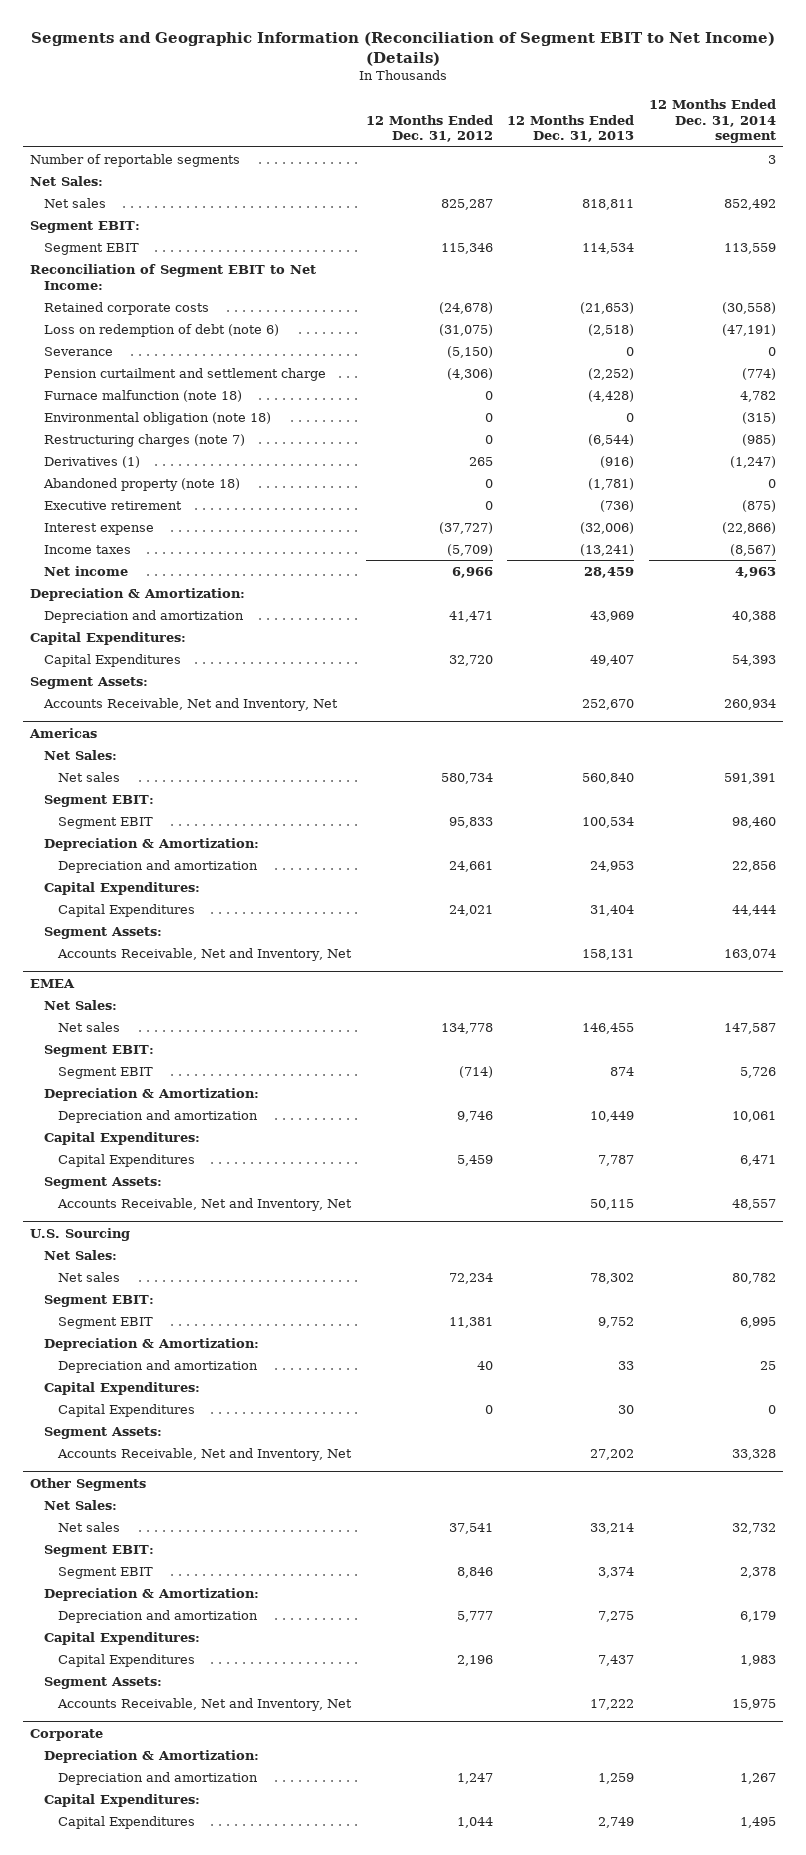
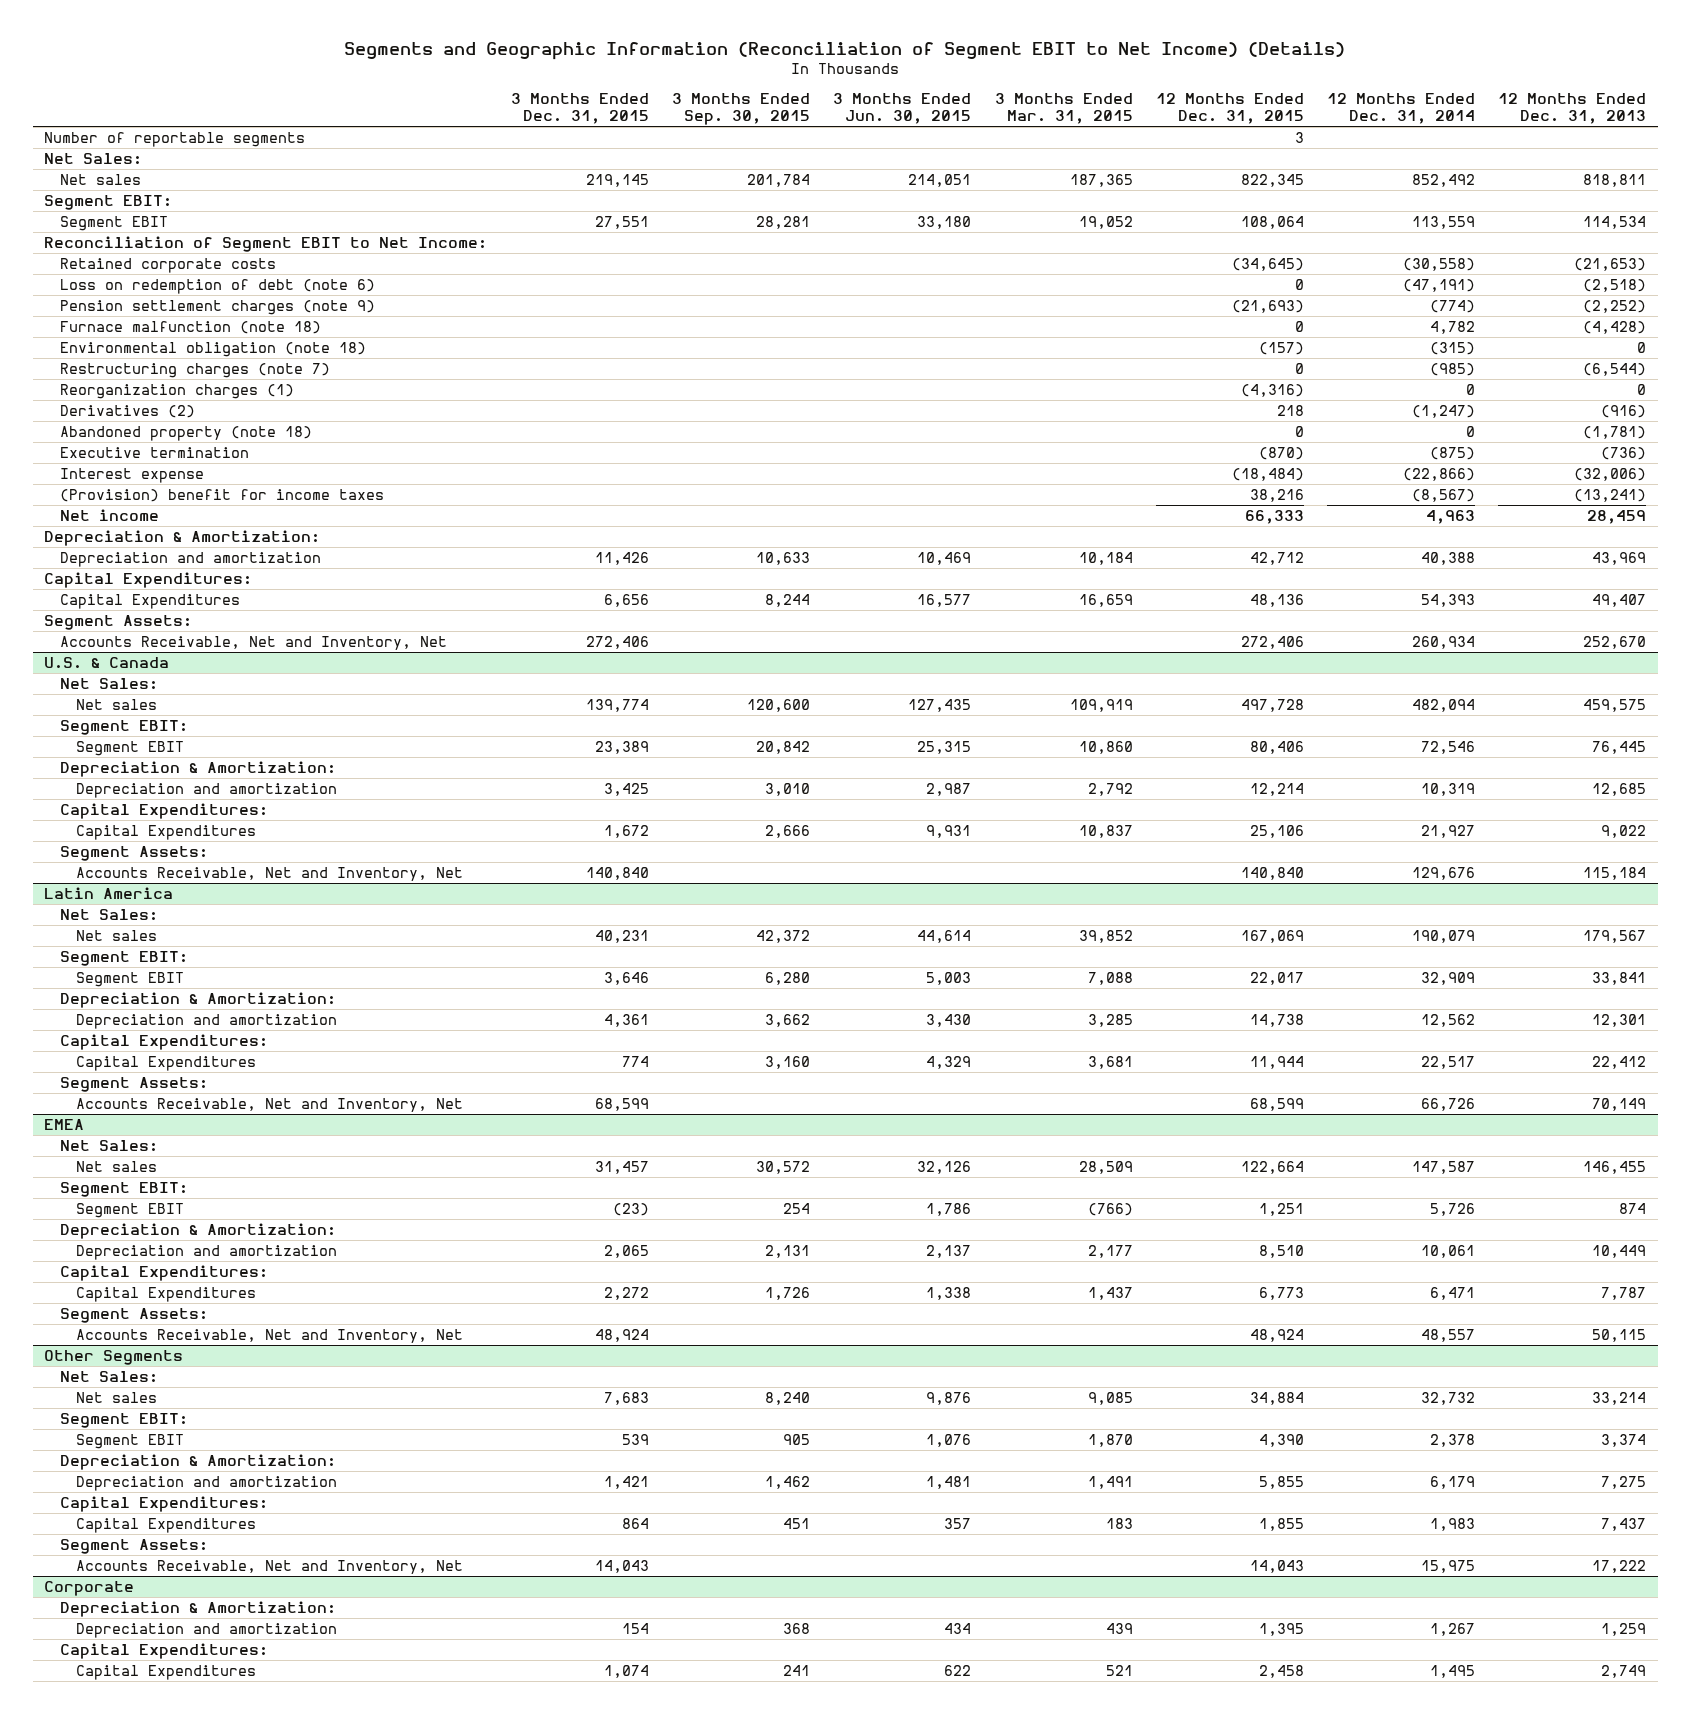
- | 12 Months Ended Dec. 31, 2012 | 12 Months Ended Dec. 31, 2013 | 12 Months Ended Dec. 31, 2014 segment
+ | 3 Months Ended Dec. 31, 2015 | 3 Months Ended Sep. 30, 2015 | 3 Months Ended Jun. 30, 2015 | 3 Months Ended Mar. 31, 2015 | 12 Months Ended Dec. 31, 2015 | 12 Months Ended Dec. 31, 2014 | 12 Months Ended Dec. 31, 2013
- Severance | (5,150) | 0 | 0
- Pension curtailment and settlement charge | (4,306) | (2,252) | (774)
+ Pension settlement charges (note 9) | | | | | (21,693) | (774) | (2,252)
- Derivatives (1) | 265 | (916) | (1,247)
+ Reorganization charges (1) | | | | | (4,316) | 0 | 0
+ Derivatives (2) | | | | | 218 | (1,247) | (916)
- Executive retirement | 0 | (736) | (875)
+ Executive termination | | | | | (870) | (875) | (736)
- Income taxes | (5,709) | (13,241) | (8,567)
+ (Provision) benefit for income taxes | | | | | 38,216 | (8,567) | (13,241)
- Americas
+ U.S. & Canada
- Net sales | 580,734 | 560,840 | 591,391
+ Net sales | 139,774 | 120,600 | 127,435 | 109,919 | 497,728 | 482,094 | 459,575
- Segment EBIT | 95,833 | 100,534 | 98,460
+ Segment EBIT | 23,389 | 20,842 | 25,315 | 10,860 | 80,406 | 72,546 | 76,445
- Depreciation and amortization | 24,661 | 24,953 | 22,856
+ Depreciation and amortization | 3,425 | 3,010 | 2,987 | 2,792 | 12,214 | 10,319 | 12,685
- Capital Expenditures | 24,021 | 31,404 | 44,444
+ Capital Expenditures | 1,672 | 2,666 | 9,931 | 10,837 | 25,106 | 21,927 | 9,022
- Accounts Receivable, Net and Inventory, Net | | 158,131 | 163,074
+ Accounts Receivable, Net and Inventory, Net | 140,840 | | | | 140,840 | 129,676 | 115,184
+ Latin America
+ Net Sales:
+ Net sales | 40,231 | 42,372 | 44,614 | 39,852 | 167,069 | 190,079 | 179,567
+ Segment EBIT:
+ Segment EBIT | 3,646 | 6,280 | 5,003 | 7,088 | 22,017 | 32,909 | 33,841
+ Depreciation & Amortization:
+ Depreciation and amortization | 4,361 | 3,662 | 3,430 | 3,285 | 14,738 | 12,562 | 12,301
+ Capital Expenditures:
+ Capital Expenditures | 774 | 3,160 | 4,329 | 3,681 | 11,944 | 22,517 | 22,412
+ Segment Assets:
+ Accounts Receivable, Net and Inventory, Net | 68,599 | | | | 68,599 | 66,726 | 70,149
- U.S. Sourcing
- Net Sales:
- Net sales | 72,234 | 78,302 | 80,782
- Segment EBIT:
- Segment EBIT | 11,381 | 9,752 | 6,995
- Depreciation & Amortization:
- Depreciation and amortization | 40 | 33 | 25
- Capital Expenditures:
- Capital Expenditures | 0 | 30 | 0
- Segment Assets:
- Accounts Receivable, Net and Inventory, Net | | 27,202 | 33,328

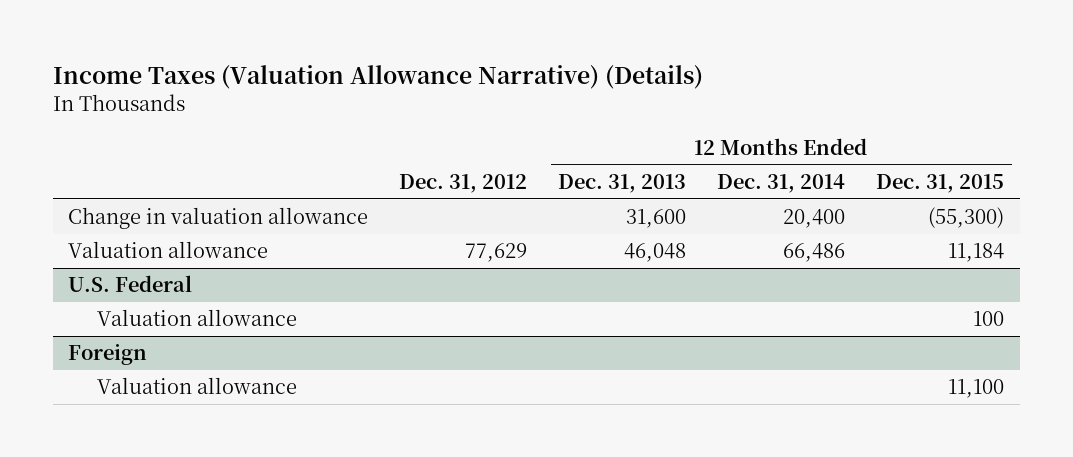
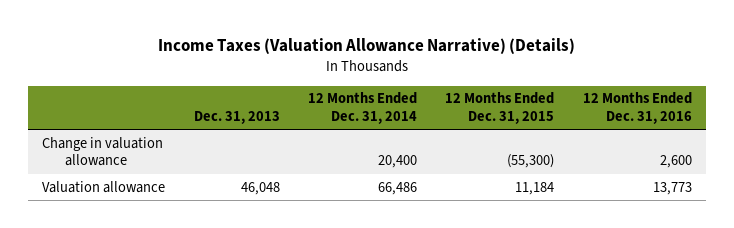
- | Dec. 31, 2012 | 12 Months Ended Dec. 31, 2013 | 12 Months Ended Dec. 31, 2014 | 12 Months Ended Dec. 31, 2015
+ | Dec. 31, 2013 | 12 Months Ended Dec. 31, 2014 | 12 Months Ended Dec. 31, 2015 | 12 Months Ended Dec. 31, 2016
- U.S. Federal
- Valuation allowance | | | | 100
- Foreign
- Valuation allowance | | | | 11,100

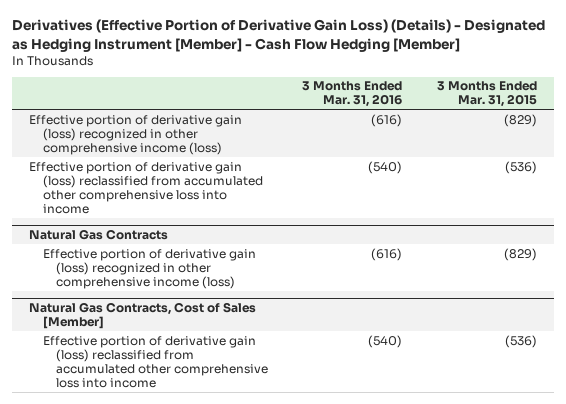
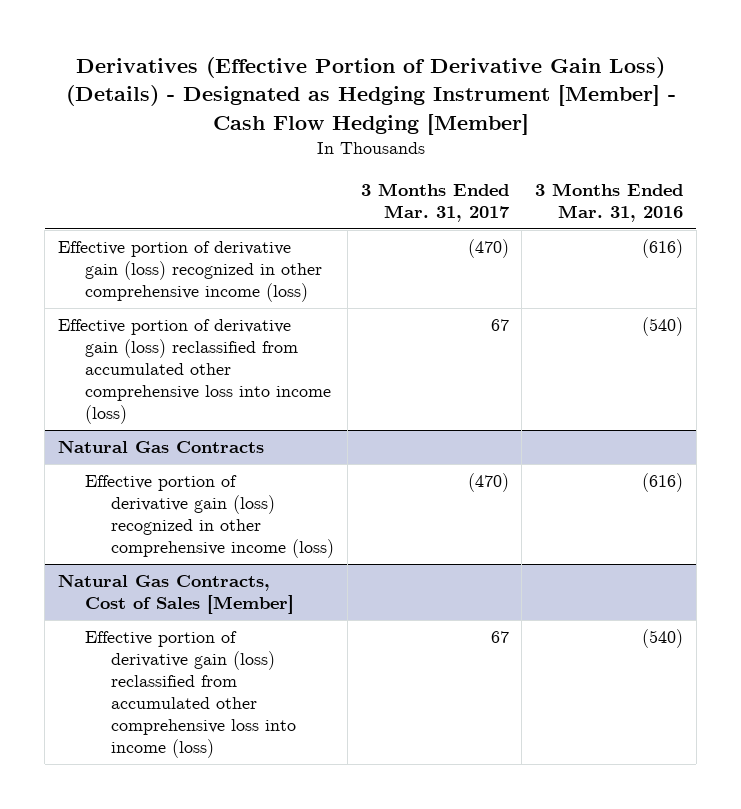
- | 3 Months Ended Mar. 31, 2016 | 3 Months Ended Mar. 31, 2015
+ | 3 Months Ended Mar. 31, 2017 | 3 Months Ended Mar. 31, 2016
- Effective portion of derivative gain (loss) reclassified from accumulated other comprehensive loss into income | (540) | (536)
+ Effective portion of derivative gain (loss) reclassified from accumulated other comprehensive loss into income (loss) | 67 | (540)
@ Natural Gas Contracts, Cost of Sales [Member]
- Effective portion of derivative gain (loss) reclassified from accumulated other comprehensive loss into income | (540) | (536)
+ Effective portion of derivative gain (loss) reclassified from accumulated other comprehensive loss into income (loss) | 67 | (540)

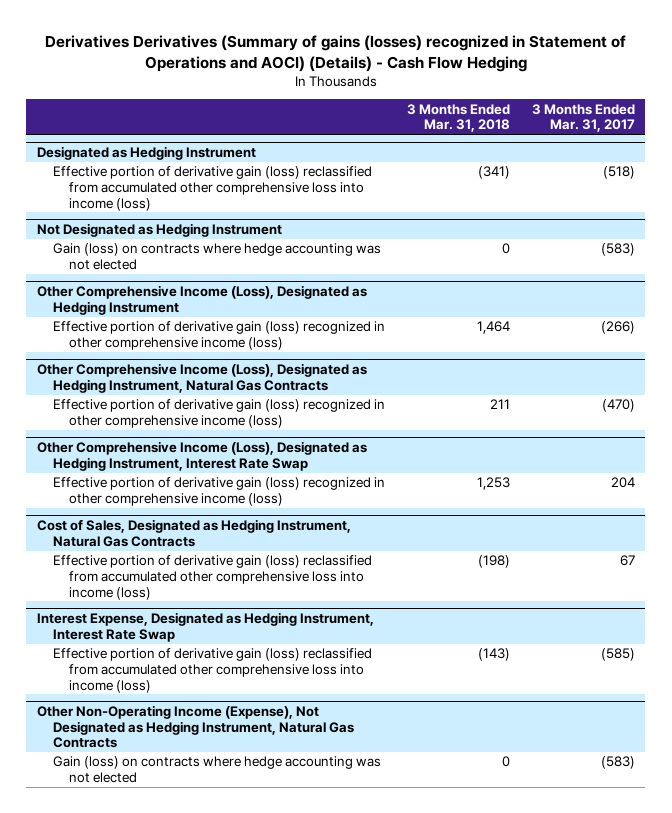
- Derivatives (Effective Portion of Derivative Gain Loss) (Details) - Designated as Hedging Instrument [Member] - Cash Flow Hedging [Member]
+ Derivatives Derivatives (Summary of gains (losses) recognized in Statement of Operations and AOCI) (Details) - Cash Flow Hedging
- | 3 Months Ended Mar. 31, 2017 | 3 Months Ended Mar. 31, 2016
+ | 3 Months Ended Mar. 31, 2018 | 3 Months Ended Mar. 31, 2017
- Effective portion of derivative gain (loss) recognized in other comprehensive income (loss) | (470) | (616)
- Effective portion of derivative gain (loss) reclassified from accumulated other comprehensive loss into income (loss) | 67 | (540)
- Natural Gas Contracts
+ Designated as Hedging Instrument
+ Effective portion of derivative gain (loss) reclassified from accumulated other comprehensive loss into income (loss) | (341) | (518)
+ Not Designated as Hedging Instrument
+ Gain (loss) on contracts where hedge accounting was not elected | 0 | (583)
+ Other Comprehensive Income (Loss), Designated as Hedging Instrument
+ Effective portion of derivative gain (loss) recognized in other comprehensive income (loss) | 1,464 | (266)
+ Other Comprehensive Income (Loss), Designated as Hedging Instrument, Natural Gas Contracts
- Natural Gas Contracts, Cost of Sales [Member]
+ Other Comprehensive Income (Loss), Designated as Hedging Instrument, Interest Rate Swap
+ Effective portion of derivative gain (loss) recognized in other comprehensive income (loss) | 1,253 | 204
+ Cost of Sales, Designated as Hedging Instrument, Natural Gas Contracts
+ Interest Expense, Designated as Hedging Instrument, Interest Rate Swap
+ Effective portion of derivative gain (loss) reclassified from accumulated other comprehensive loss into income (loss) | (143) | (585)
+ Other Non-Operating Income (Expense), Not Designated as Hedging Instrument, Natural Gas Contracts
+ Gain (loss) on contracts where hedge accounting was not elected | 0 | (583)

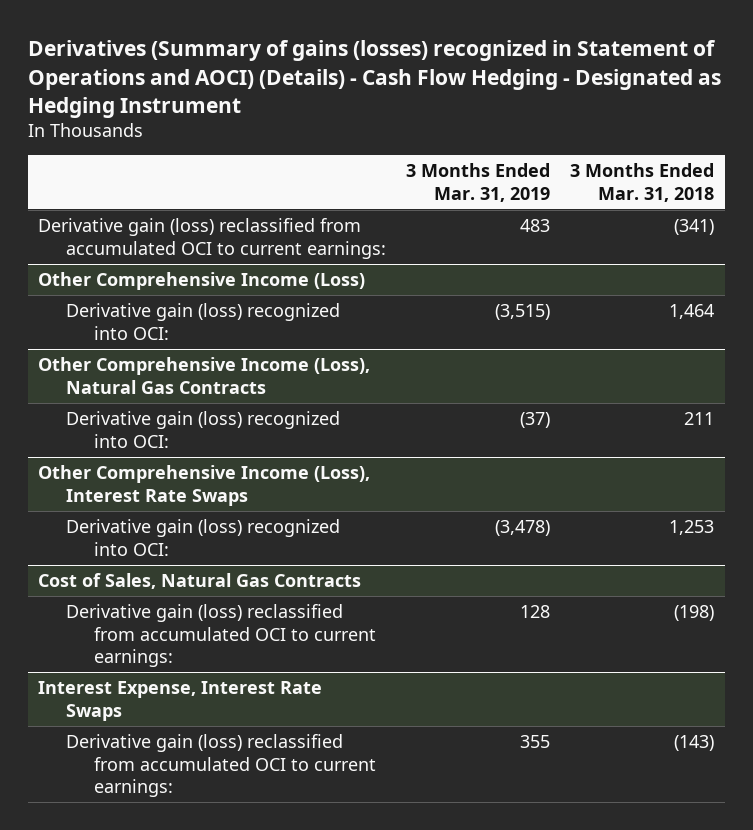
- Derivatives Derivatives (Summary of gains (losses) recognized in Statement of Operations and AOCI) (Details) - Cash Flow Hedging
+ Derivatives (Summary of gains (losses) recognized in Statement of Operations and AOCI) (Details) - Cash Flow Hedging - Designated as Hedging Instrument
- | 3 Months Ended Mar. 31, 2018 | 3 Months Ended Mar. 31, 2017
+ | 3 Months Ended Mar. 31, 2019 | 3 Months Ended Mar. 31, 2018
- Designated as Hedging Instrument
- Effective portion of derivative gain (loss) reclassified from accumulated other comprehensive loss into income (loss) | (341) | (518)
- Not Designated as Hedging Instrument
- Gain (loss) on contracts where hedge accounting was not elected | 0 | (583)
- Other Comprehensive Income (Loss), Designated as Hedging Instrument
- Effective portion of derivative gain (loss) recognized in other comprehensive income (loss) | 1,464 | (266)
- Other Comprehensive Income (Loss), Designated as Hedging Instrument, Natural Gas Contracts
- Effective portion of derivative gain (loss) recognized in other comprehensive income (loss) | 211 | (470)
- Other Comprehensive Income (Loss), Designated as Hedging Instrument, Interest Rate Swap
- Effective portion of derivative gain (loss) recognized in other comprehensive income (loss) | 1,253 | 204
- Cost of Sales, Designated as Hedging Instrument, Natural Gas Contracts
- Effective portion of derivative gain (loss) reclassified from accumulated other comprehensive loss into income (loss) | (198) | 67
- Interest Expense, Designated as Hedging Instrument, Interest Rate Swap
- Effective portion of derivative gain (loss) reclassified from accumulated other comprehensive loss into income (loss) | (143) | (585)
- Other Non-Operating Income (Expense), Not Designated as Hedging Instrument, Natural Gas Contracts
- Gain (loss) on contracts where hedge accounting was not elected | 0 | (583)
+ Derivative gain (loss) reclassified from accumulated OCI to current earnings: | 483 | (341)
+ Other Comprehensive Income (Loss)
+ Derivative gain (loss) recognized into OCI: | (3,515) | 1,464
+ Other Comprehensive Income (Loss), Natural Gas Contracts
+ Derivative gain (loss) recognized into OCI: | (37) | 211
+ Other Comprehensive Income (Loss), Interest Rate Swaps
+ Derivative gain (loss) recognized into OCI: | (3,478) | 1,253
+ Cost of Sales, Natural Gas Contracts
+ Derivative gain (loss) reclassified from accumulated OCI to current earnings: | 128 | (198)
+ Interest Expense, Interest Rate Swaps
+ Derivative gain (loss) reclassified from accumulated OCI to current earnings: | 355 | (143)

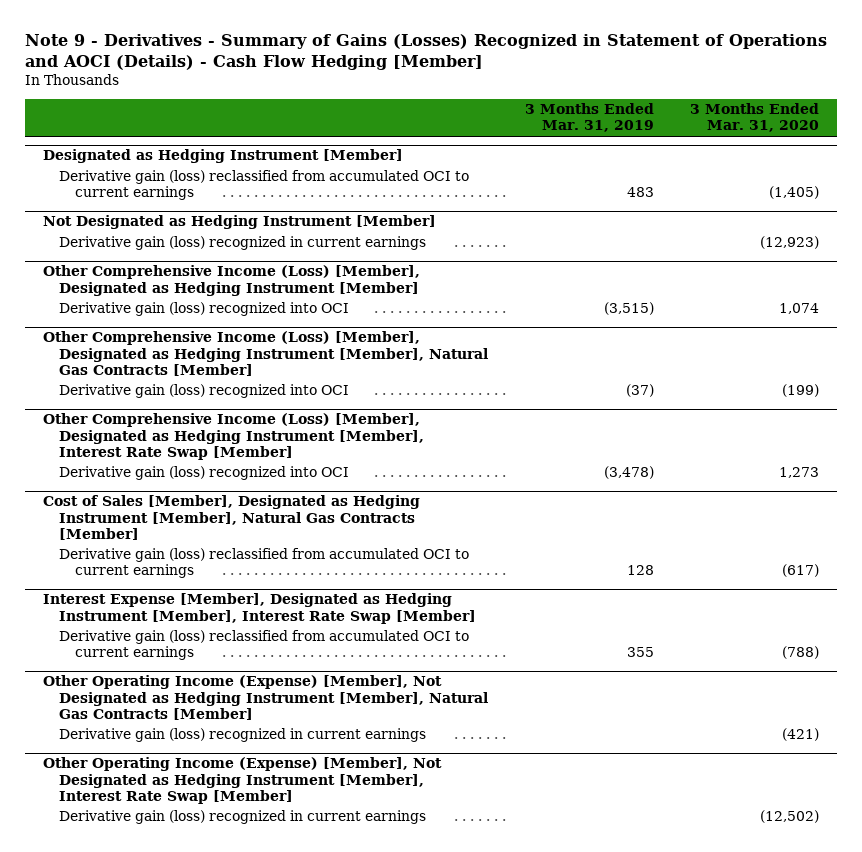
- Derivatives (Summary of gains (losses) recognized in Statement of Operations and AOCI) (Details) - Cash Flow Hedging - Designated as Hedging Instrument
+ Note 9 - Derivatives - Summary of Gains (Losses) Recognized in Statement of Operations and AOCI (Details) - Cash Flow Hedging [Member]
- | 3 Months Ended Mar. 31, 2019 | 3 Months Ended Mar. 31, 2018
+ | 3 Months Ended Mar. 31, 2019 | 3 Months Ended Mar. 31, 2020
- Derivative gain (loss) reclassified from accumulated OCI to current earnings: | 483 | (341)
- Other Comprehensive Income (Loss)
- Derivative gain (loss) recognized into OCI: | (3,515) | 1,464
- Other Comprehensive Income (Loss), Natural Gas Contracts
- Derivative gain (loss) recognized into OCI: | (37) | 211
- Other Comprehensive Income (Loss), Interest Rate Swaps
- Derivative gain (loss) recognized into OCI: | (3,478) | 1,253
- Cost of Sales, Natural Gas Contracts
- Derivative gain (loss) reclassified from accumulated OCI to current earnings: | 128 | (198)
- Interest Expense, Interest Rate Swaps
- Derivative gain (loss) reclassified from accumulated OCI to current earnings: | 355 | (143)
+ Designated as Hedging Instrument [Member]
+ Derivative gain (loss) reclassified from accumulated OCI to current earnings | 483 | (1,405)
+ Not Designated as Hedging Instrument [Member]
+ Derivative gain (loss) recognized in current earnings | | (12,923)
+ Other Comprehensive Income (Loss) [Member], Designated as Hedging Instrument [Member]
+ Derivative gain (loss) recognized into OCI | (3,515) | 1,074
+ Other Comprehensive Income (Loss) [Member], Designated as Hedging Instrument [Member], Natural Gas Contracts [Member]
+ Derivative gain (loss) recognized into OCI | (37) | (199)
+ Other Comprehensive Income (Loss) [Member], Designated as Hedging Instrument [Member], Interest Rate Swap [Member]
+ Derivative gain (loss) recognized into OCI | (3,478) | 1,273
+ Cost of Sales [Member], Designated as Hedging Instrument [Member], Natural Gas Contracts [Member]
+ Derivative gain (loss) reclassified from accumulated OCI to current earnings | 128 | (617)
+ Interest Expense [Member], Designated as Hedging Instrument [Member], Interest Rate Swap [Member]
+ Derivative gain (loss) reclassified from accumulated OCI to current earnings | 355 | (788)
+ Other Operating Income (Expense) [Member], Not Designated as Hedging Instrument [Member], Natural Gas Contracts [Member]
+ Derivative gain (loss) recognized in current earnings | | (421)
+ Other Operating Income (Expense) [Member], Not Designated as Hedging Instrument [Member], Interest Rate Swap [Member]
+ Derivative gain (loss) recognized in current earnings | | (12,502)

